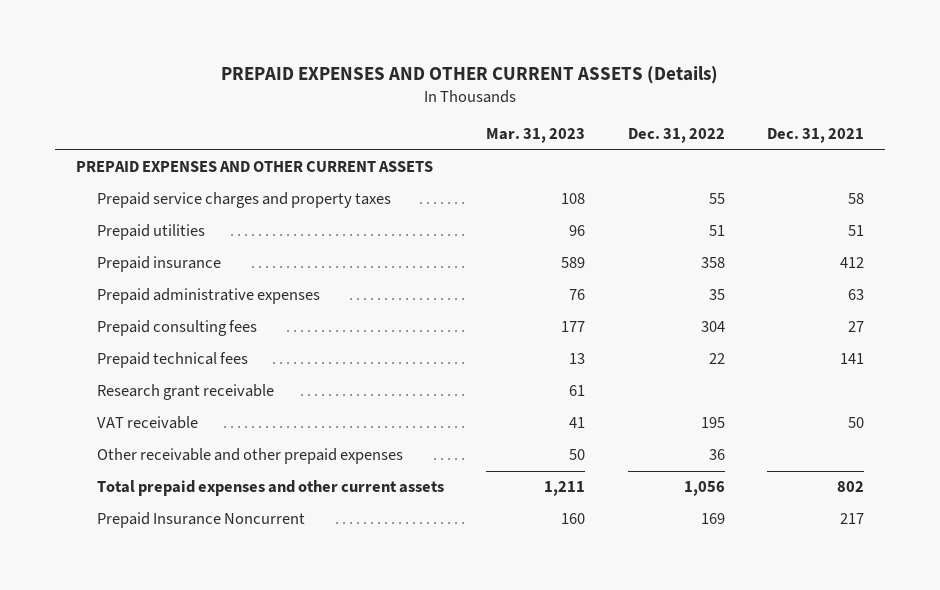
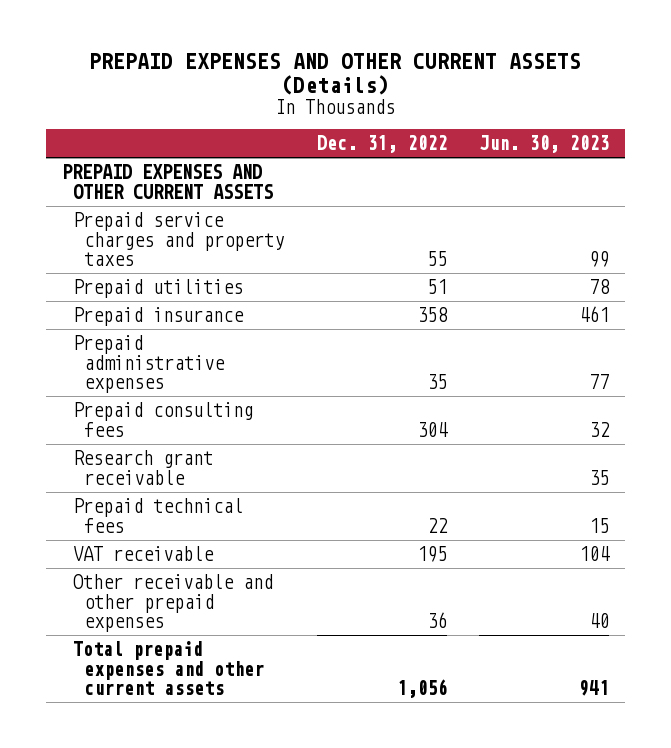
- | Mar. 31, 2023 | Dec. 31, 2022 | Dec. 31, 2021
+ | Dec. 31, 2022 | Jun. 30, 2023
moved down: Prepaid technical fees | 22 | 15
- Prepaid Insurance Noncurrent | 160 | 169 | 217

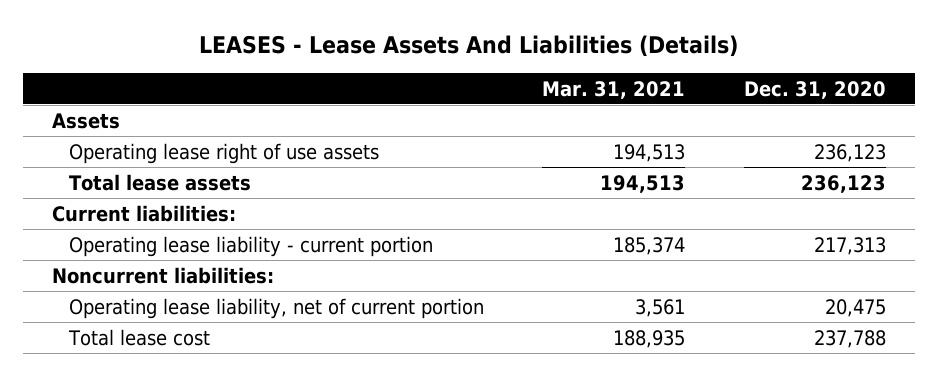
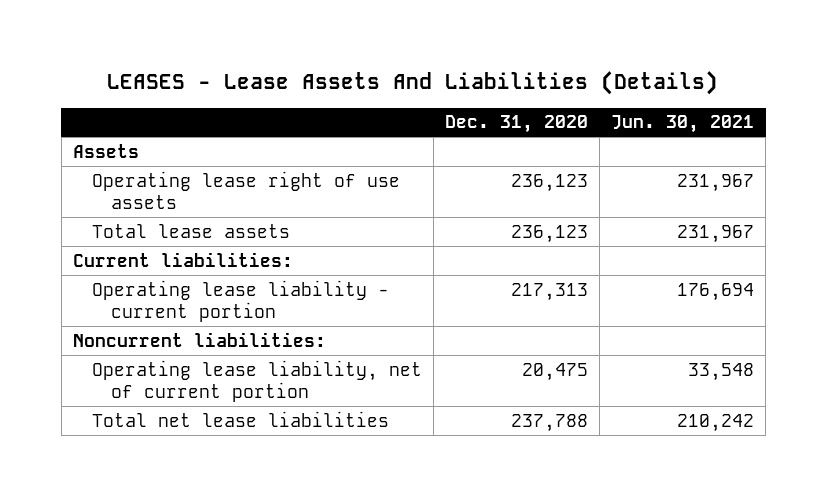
- | Mar. 31, 2021 | Dec. 31, 2020
+ | Dec. 31, 2020 | Jun. 30, 2021
- Total lease cost | 188,935 | 237,788
+ Total net lease liabilities | 237,788 | 210,242

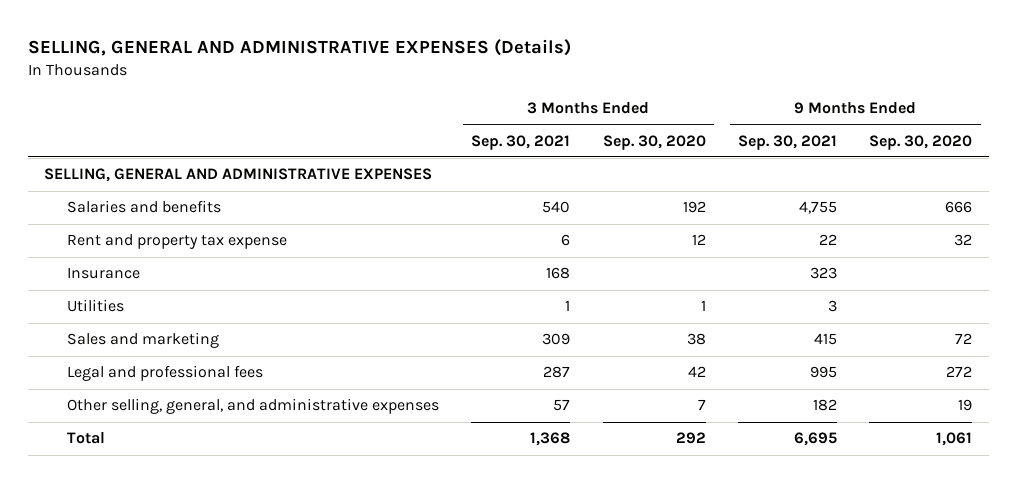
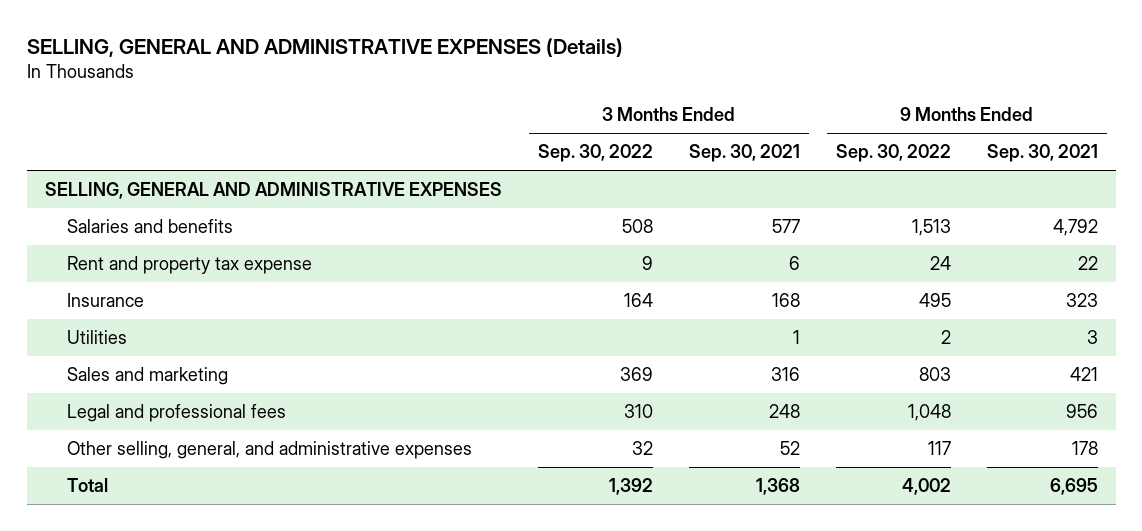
- | 3 Months Ended Sep. 30, 2021 | 3 Months Ended Sep. 30, 2020 | 9 Months Ended Sep. 30, 2021 | 9 Months Ended Sep. 30, 2020
+ | 3 Months Ended Sep. 30, 2022 | 3 Months Ended Sep. 30, 2021 | 9 Months Ended Sep. 30, 2022 | 9 Months Ended Sep. 30, 2021
- Salaries and benefits | 540 | 192 | 4,755 | 666
+ Salaries and benefits | 508 | 577 | 1,513 | 4,792
- Sales and marketing | 309 | 38 | 415 | 72
- Legal and professional fees | 287 | 42 | 995 | 272
- Other selling, general, and administrative expenses | 57 | 7 | 182 | 19
+ Sales and marketing | 369 | 316 | 803 | 421
+ Legal and professional fees | 310 | 248 | 1,048 | 956
+ Other selling, general, and administrative expenses | 32 | 52 | 117 | 178

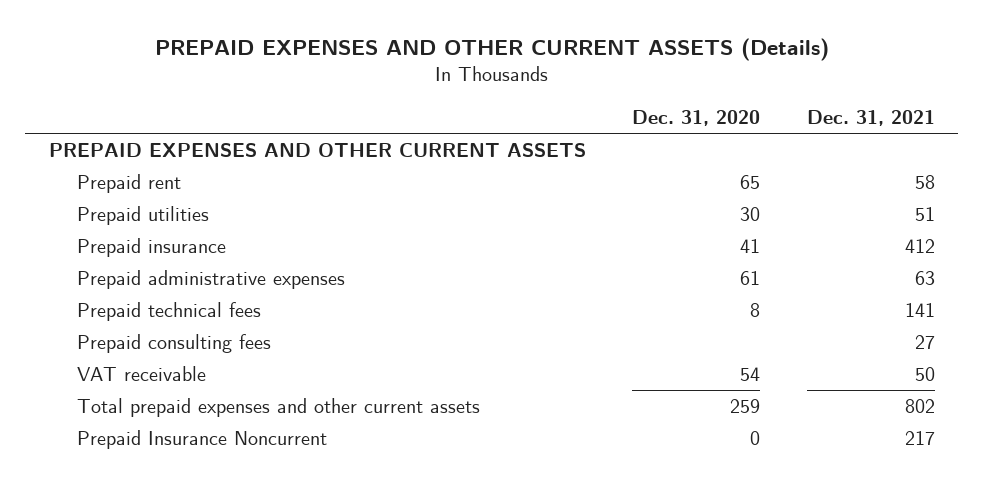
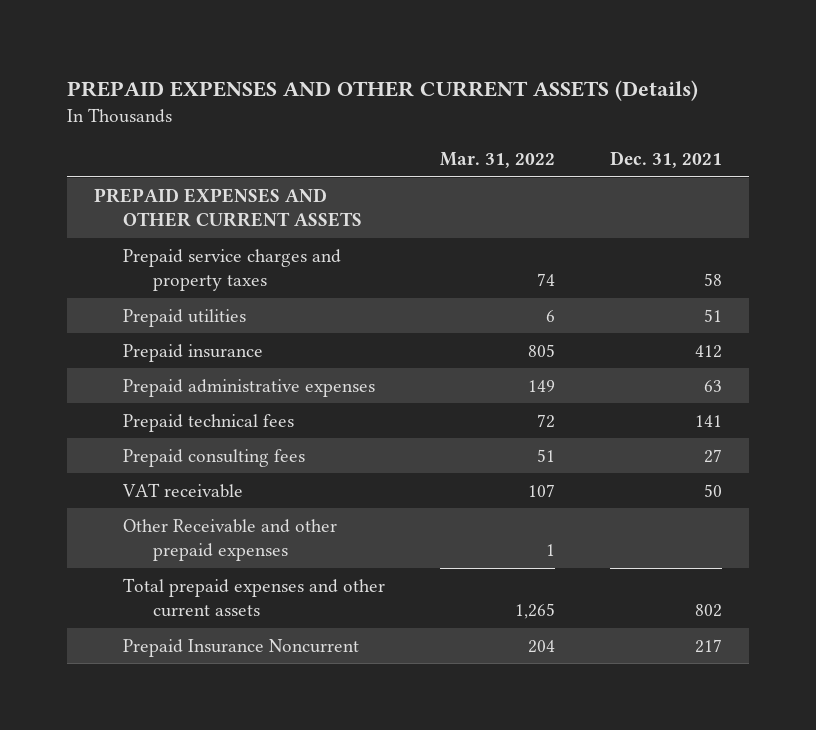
- | Dec. 31, 2020 | Dec. 31, 2021
+ | Mar. 31, 2022 | Dec. 31, 2021
- Prepaid rent | 65 | 58
+ Prepaid service charges and property taxes | 74 | 58
+ Other Receivable and other prepaid expenses | 1 |

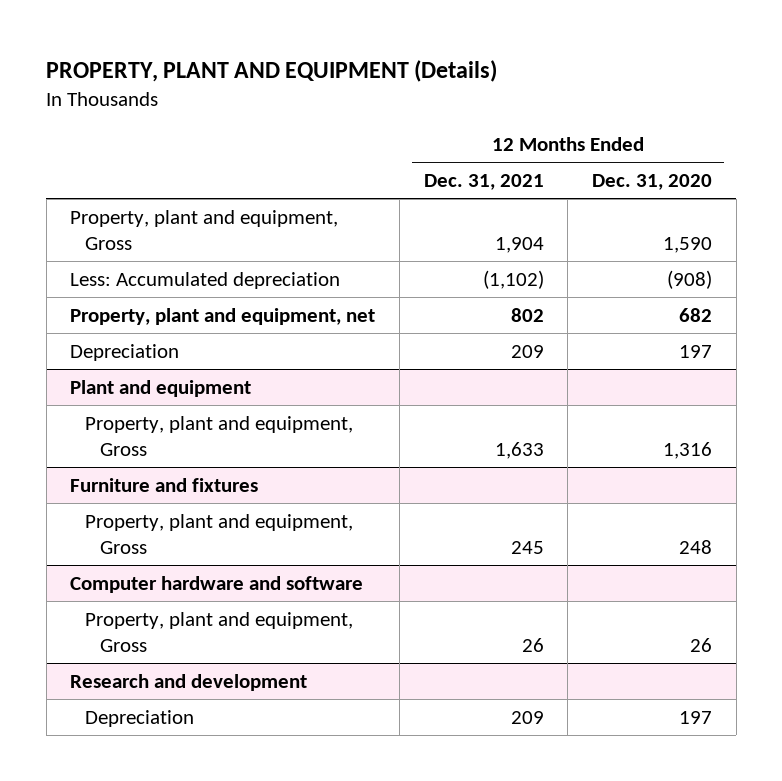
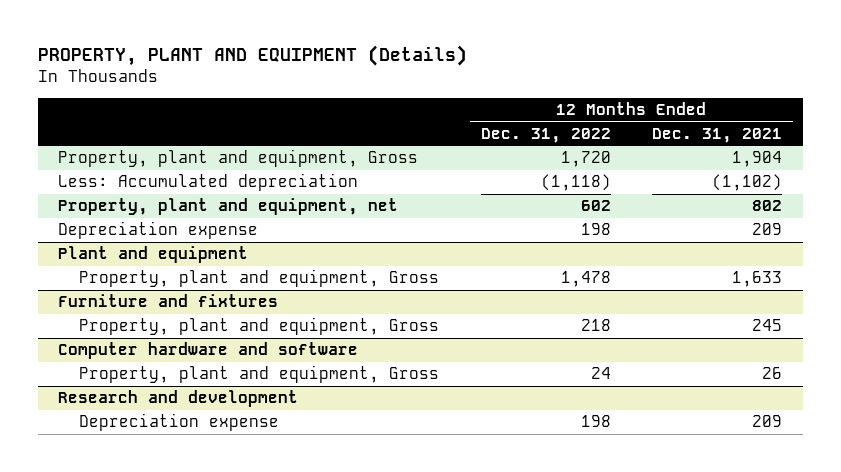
- | 12 Months Ended Dec. 31, 2021 | 12 Months Ended Dec. 31, 2020
+ | 12 Months Ended Dec. 31, 2022 | 12 Months Ended Dec. 31, 2021
- Depreciation | 209 | 197
+ Depreciation expense | 198 | 209
@ Research and development
- Depreciation | 209 | 197
+ Depreciation expense | 198 | 209

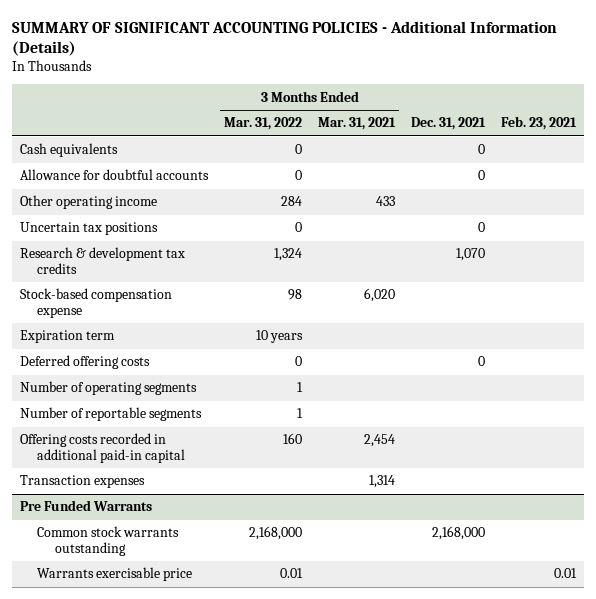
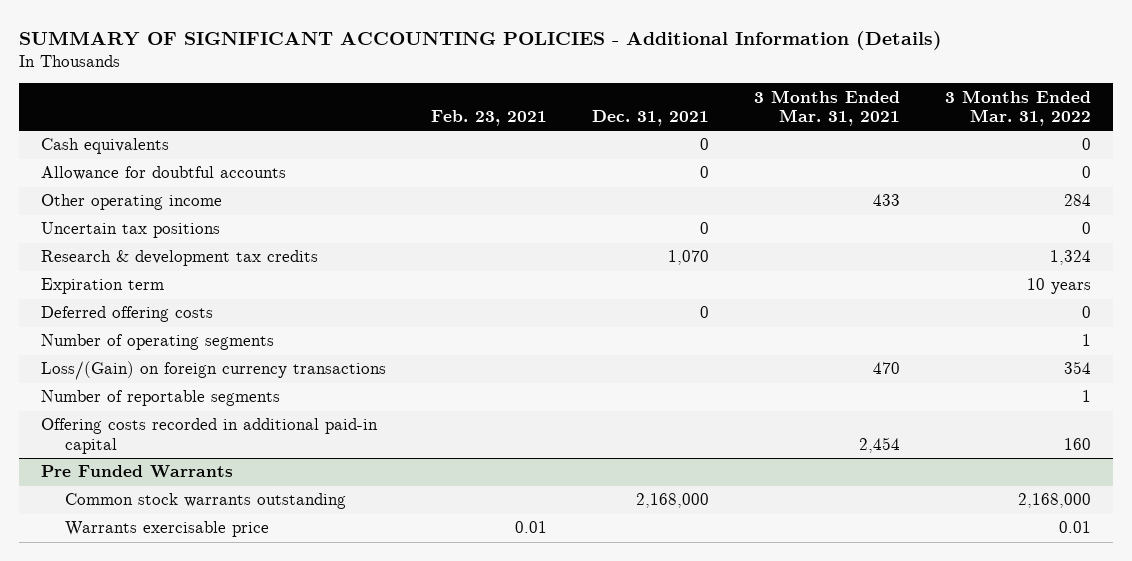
- | 3 Months Ended Mar. 31, 2022 | 3 Months Ended Mar. 31, 2021 | Dec. 31, 2021 | Feb. 23, 2021
+ | Feb. 23, 2021 | Dec. 31, 2021 | 3 Months Ended Mar. 31, 2021 | 3 Months Ended Mar. 31, 2022
- Stock-based compensation expense | 98 | 6,020 | |
+ Loss/(Gain) on foreign currency transactions | | | 470 | 354
- Transaction expenses | | 1,314 | |

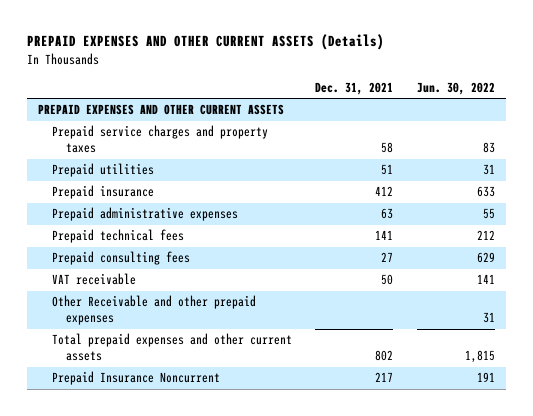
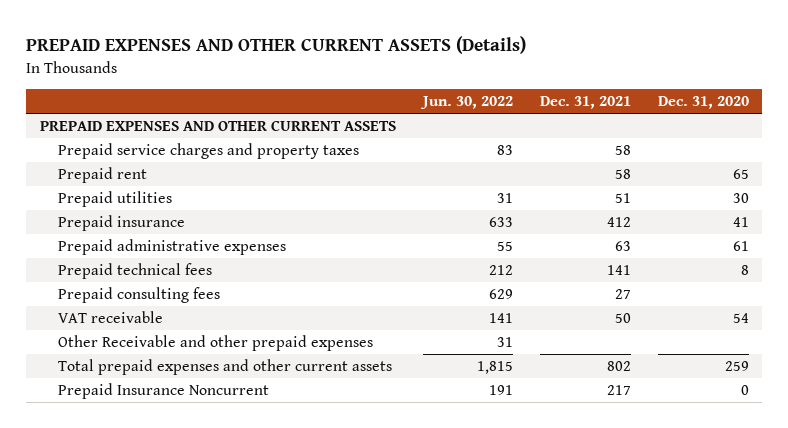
- | Dec. 31, 2021 | Jun. 30, 2022
+ | Jun. 30, 2022 | Dec. 31, 2021 | Dec. 31, 2020
+ Prepaid rent | | 58 | 65

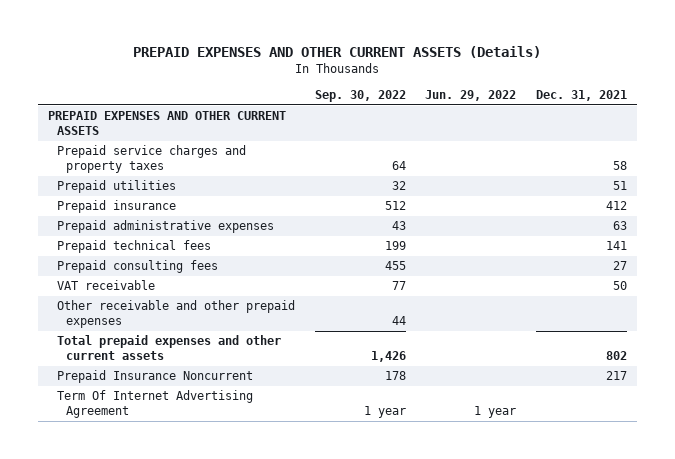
- | Jun. 30, 2022 | Dec. 31, 2021 | Dec. 31, 2020
+ | Sep. 30, 2022 | Jun. 29, 2022 | Dec. 31, 2021
- Prepaid rent | | 58 | 65
- Other Receivable and other prepaid expenses | 31 | |
+ Other receivable and other prepaid expenses | 44 | |
+ Term Of Internet Advertising Agreement | 1 year | 1 year |

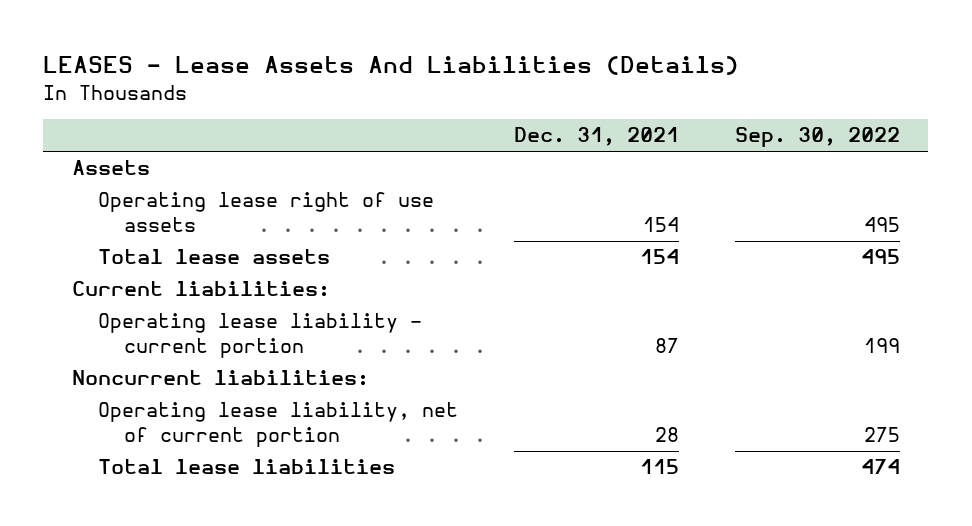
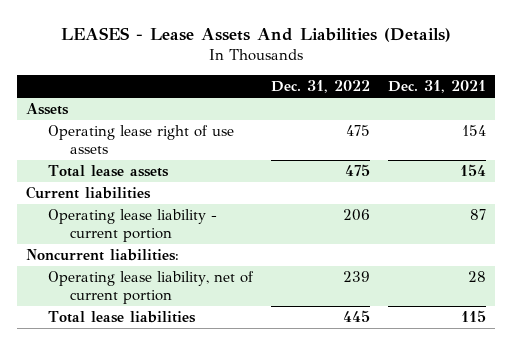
- | Dec. 31, 2021 | Sep. 30, 2022
+ | Dec. 31, 2022 | Dec. 31, 2021
- Current liabilities:
+ Current liabilities

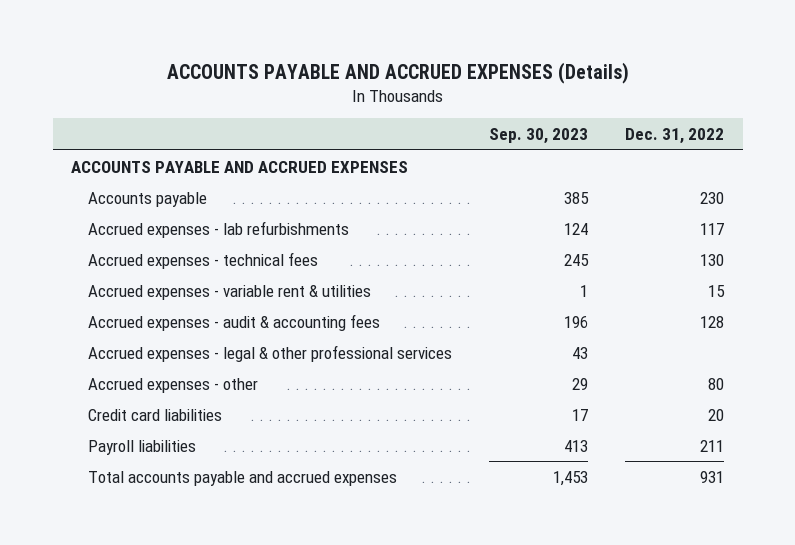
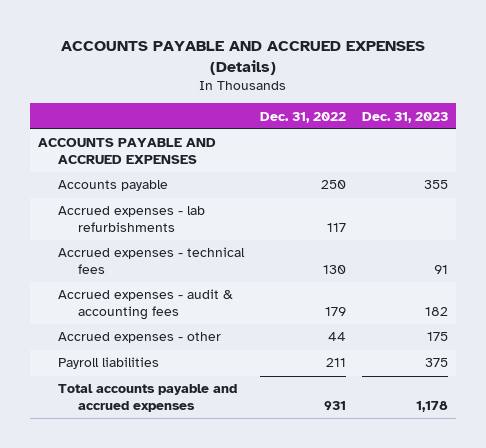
- | Sep. 30, 2023 | Dec. 31, 2022
+ | Dec. 31, 2022 | Dec. 31, 2023
- Accounts payable | 385 | 230
+ Accounts payable | 250 | 355
- Accrued expenses - variable rent & utilities | 1 | 15
- Accrued expenses - audit & accounting fees | 196 | 128
- Accrued expenses - legal & other professional services | 43 |
- Accrued expenses - other | 29 | 80
- Credit card liabilities | 17 | 20
+ Accrued expenses - audit & accounting fees | 179 | 182
+ Accrued expenses - other | 44 | 175

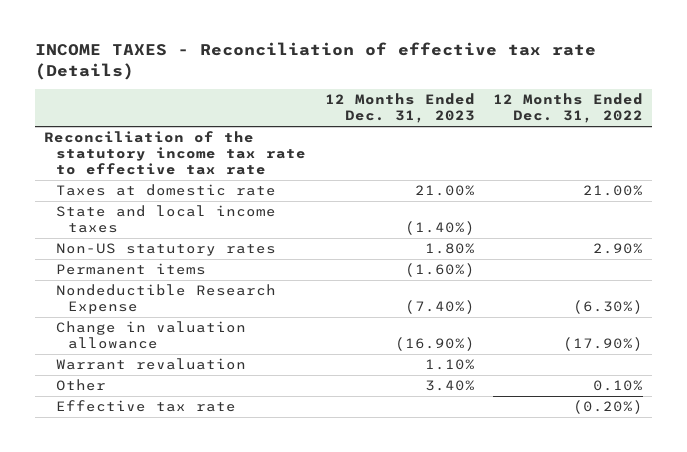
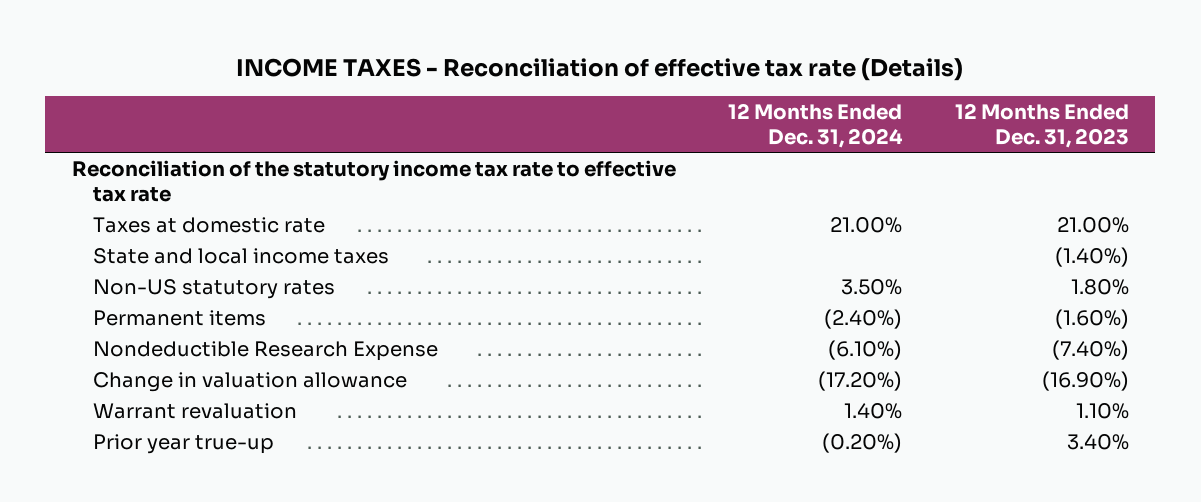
- | 12 Months Ended Dec. 31, 2023 | 12 Months Ended Dec. 31, 2022
+ | 12 Months Ended Dec. 31, 2024 | 12 Months Ended Dec. 31, 2023
- Other | 3.40% | 0.10%
- Effective tax rate | | (0.20%)
+ Prior year true-up | (0.20%) | 3.40%

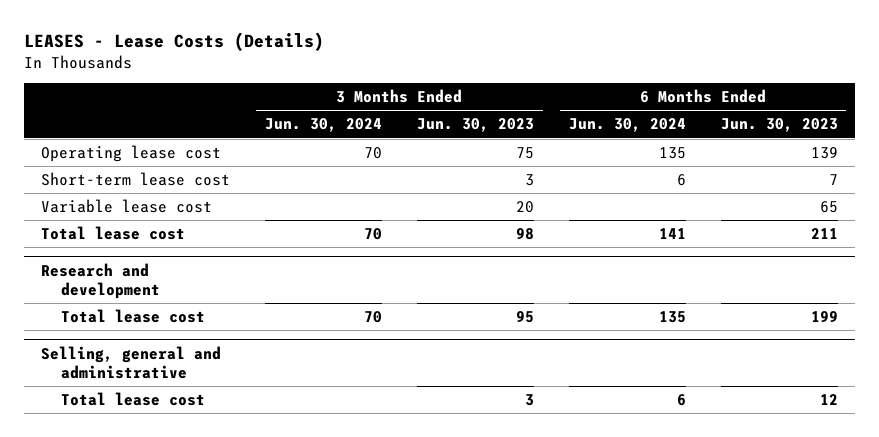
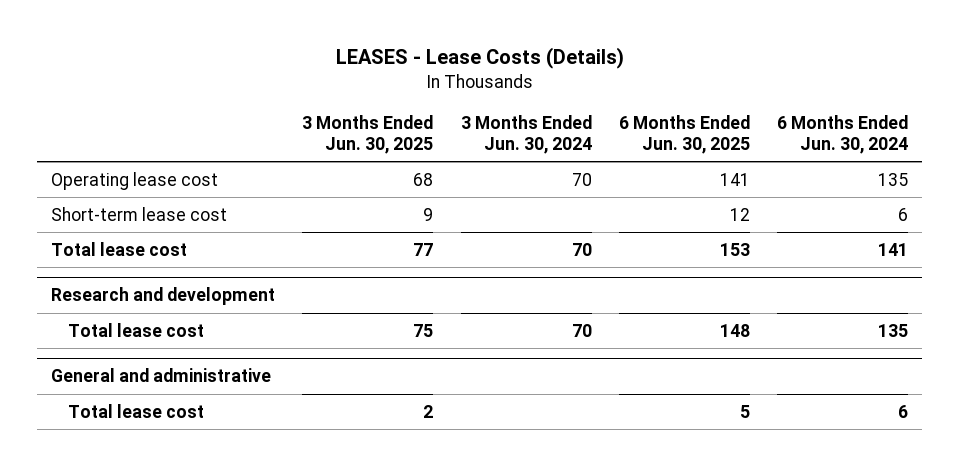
- | 3 Months Ended Jun. 30, 2024 | 3 Months Ended Jun. 30, 2023 | 6 Months Ended Jun. 30, 2024 | 6 Months Ended Jun. 30, 2023
+ | 3 Months Ended Jun. 30, 2025 | 3 Months Ended Jun. 30, 2024 | 6 Months Ended Jun. 30, 2025 | 6 Months Ended Jun. 30, 2024
- Variable lease cost | | 20 | | 65
- Selling, general and administrative
+ General and administrative

